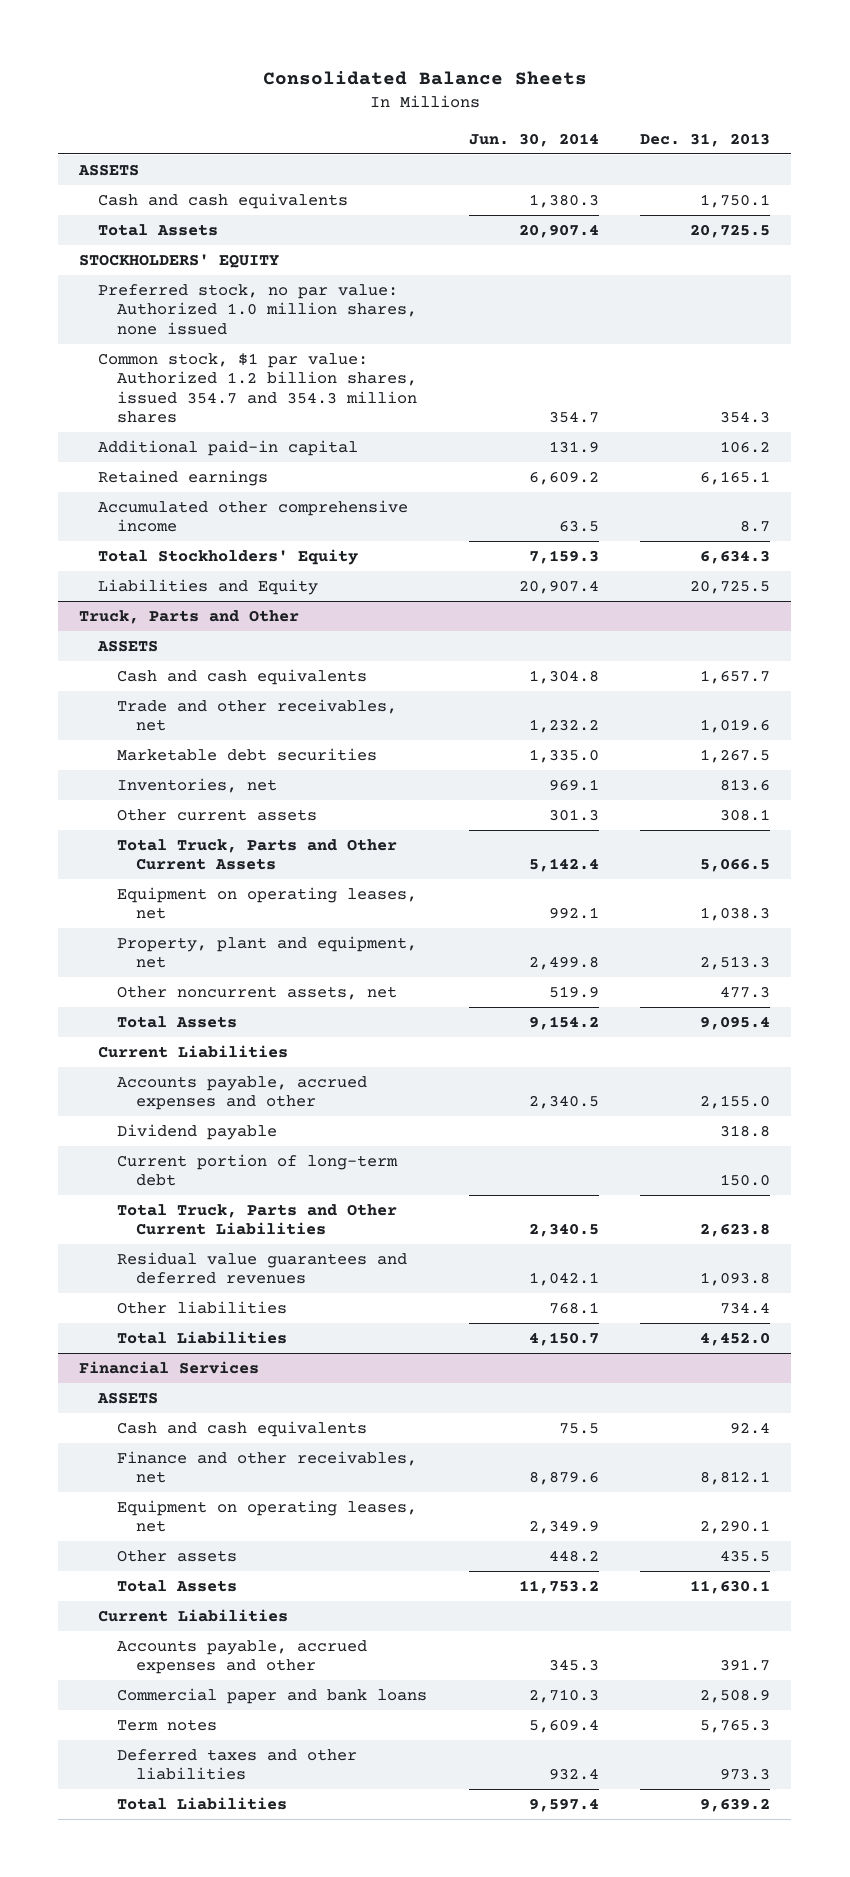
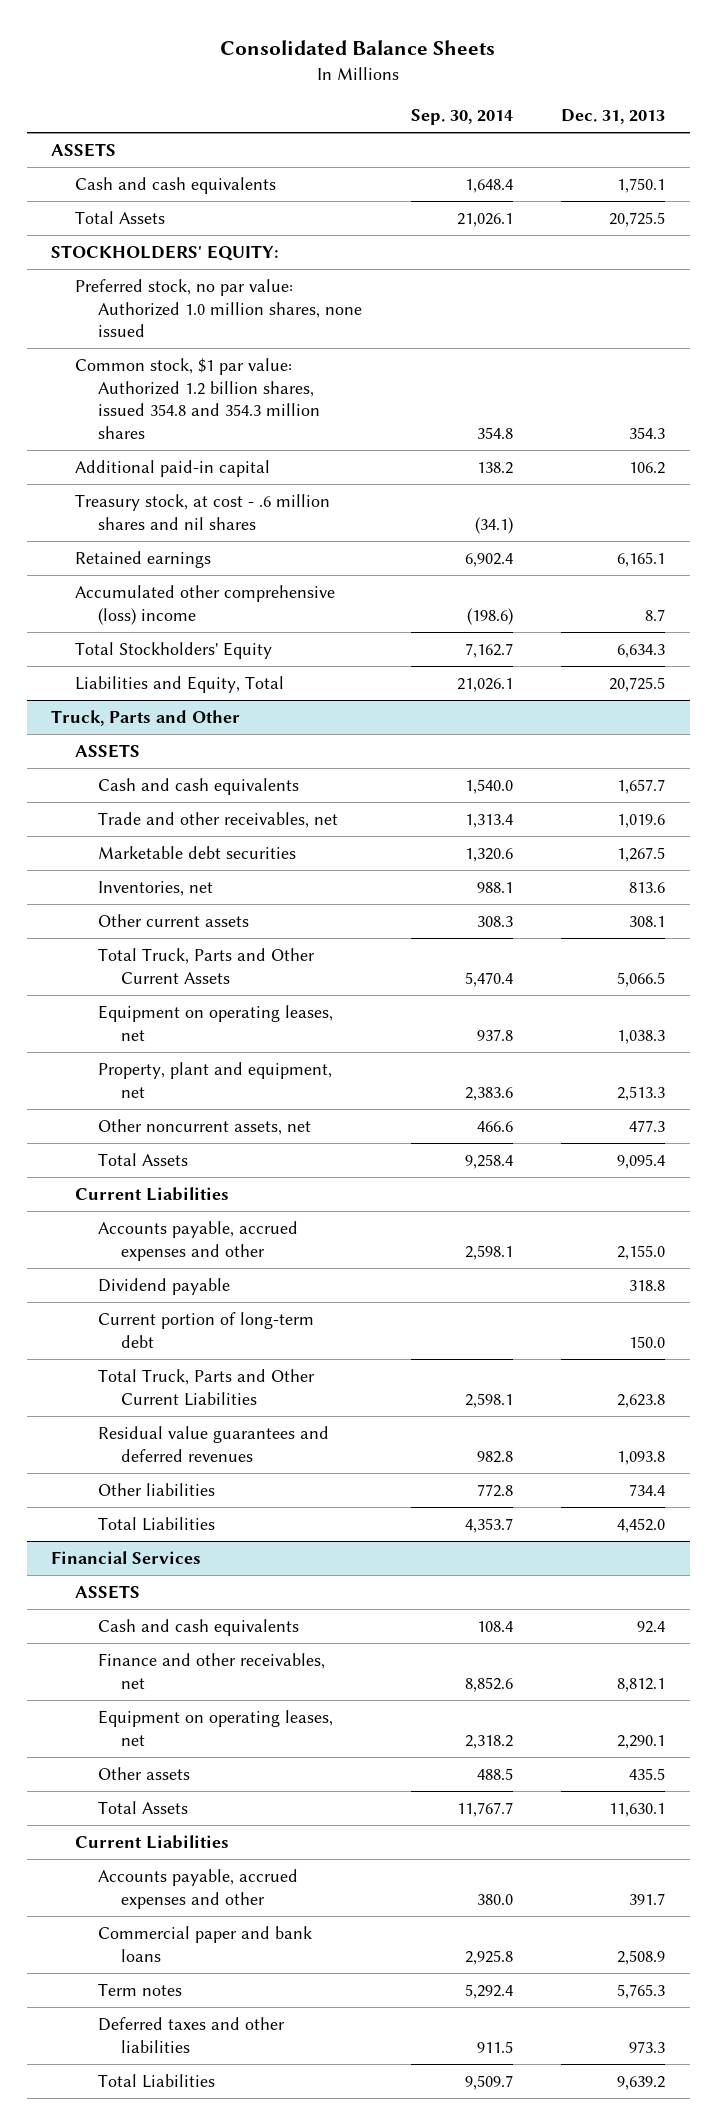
- | Jun. 30, 2014 | Dec. 31, 2013
+ | Sep. 30, 2014 | Dec. 31, 2013
- STOCKHOLDERS' EQUITY
+ STOCKHOLDERS' EQUITY:
- Common stock, $1 par value: Authorized 1.2 billion shares, issued 354.7 and 354.3 million shares | 354.7 | 354.3
+ Common stock, $1 par value: Authorized 1.2 billion shares, issued 354.8 and 354.3 million shares | 354.8 | 354.3
+ Treasury stock, at cost - .6 million shares and nil shares | (34.1) |
- Accumulated other comprehensive income | 63.5 | 8.7
+ Accumulated other comprehensive (loss) income | (198.6) | 8.7
- Liabilities and Equity | 20,907.4 | 20,725.5
+ Liabilities and Equity, Total | 21,026.1 | 20,725.5

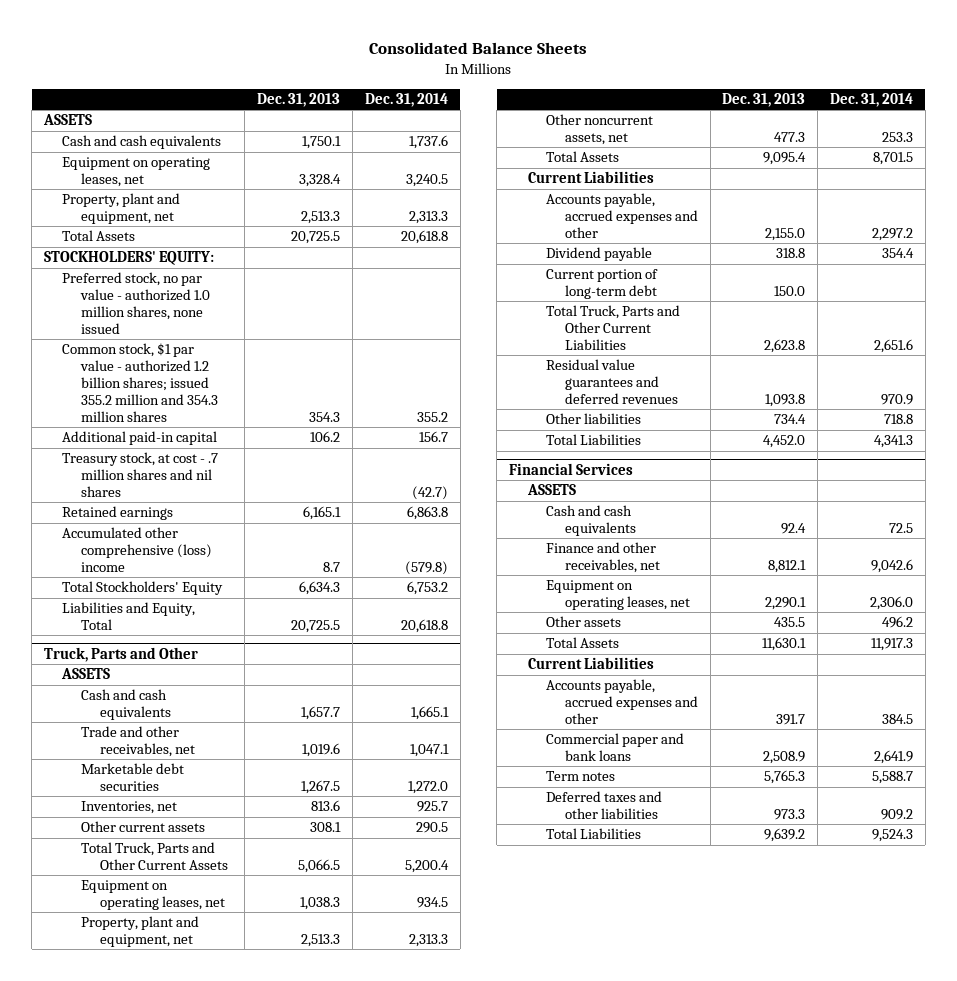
- | Sep. 30, 2014 | Dec. 31, 2013
+ | Dec. 31, 2013 | Dec. 31, 2014
+ Equipment on operating leases, net | 3,328.4 | 3,240.5
+ Property, plant and equipment, net | 2,513.3 | 2,313.3
- Preferred stock, no par value: Authorized 1.0 million shares, none issued
- Common stock, $1 par value: Authorized 1.2 billion shares, issued 354.8 and 354.3 million shares | 354.8 | 354.3
+ Preferred stock, no par value - authorized 1.0 million shares, none issued
+ Common stock, $1 par value - authorized 1.2 billion shares; issued 355.2 million and 354.3 million shares | 354.3 | 355.2
- Treasury stock, at cost - .6 million shares and nil shares | (34.1) |
+ Treasury stock, at cost - .7 million shares and nil shares | | (42.7)

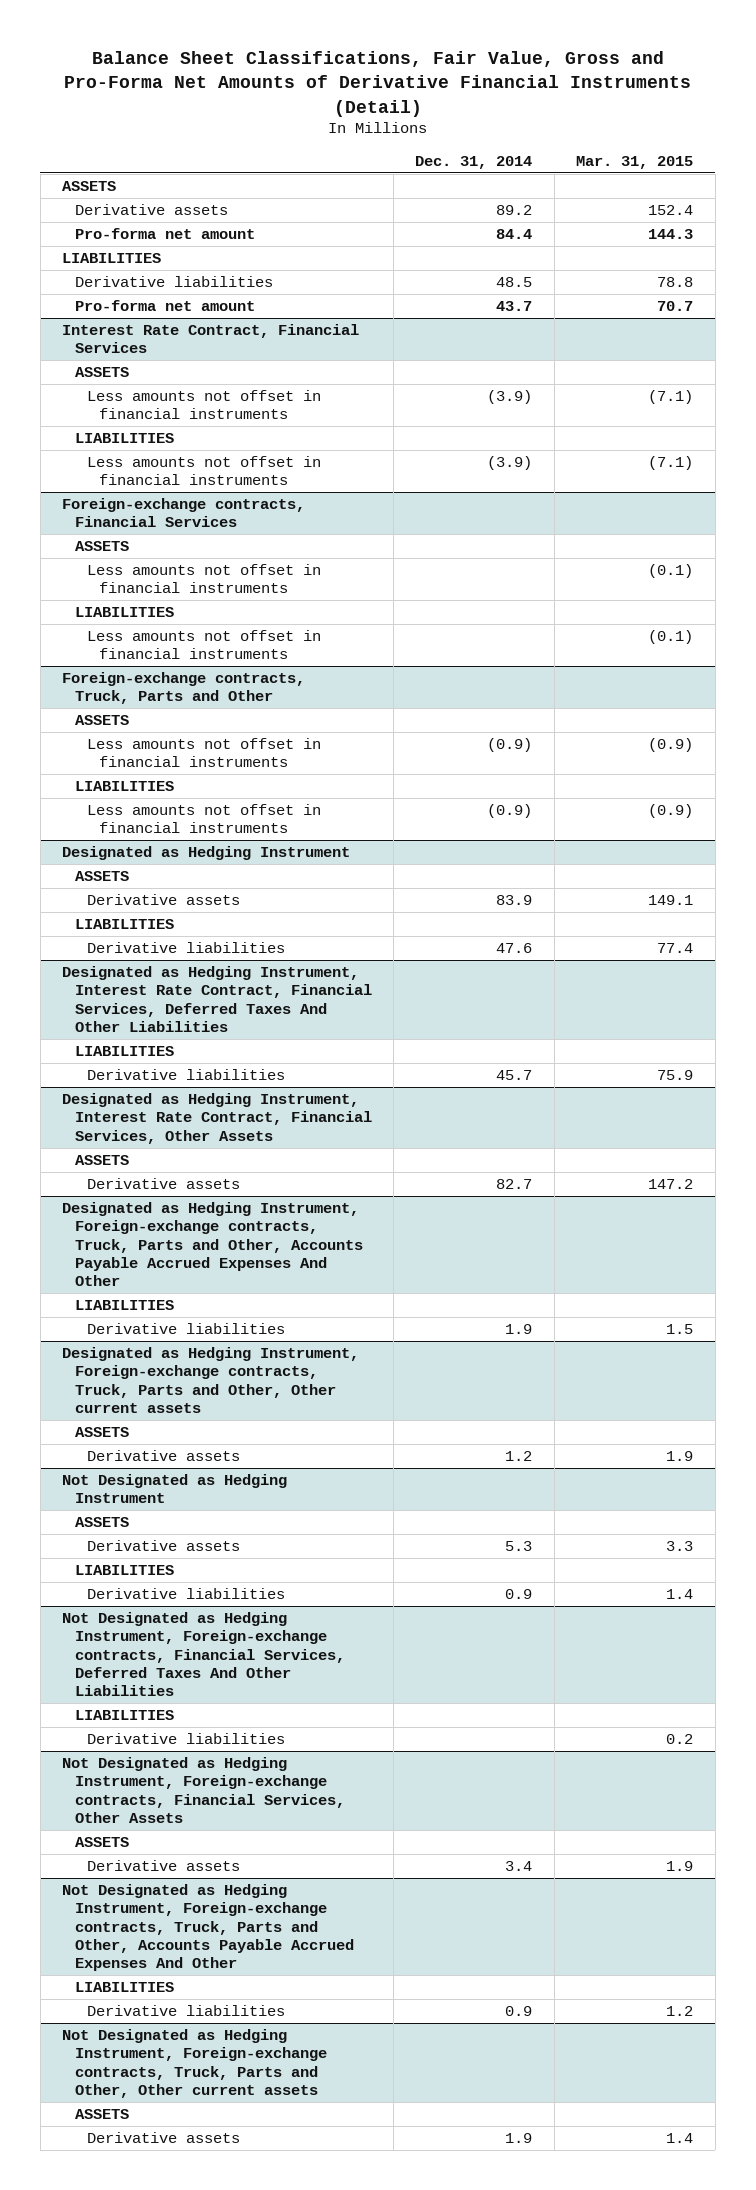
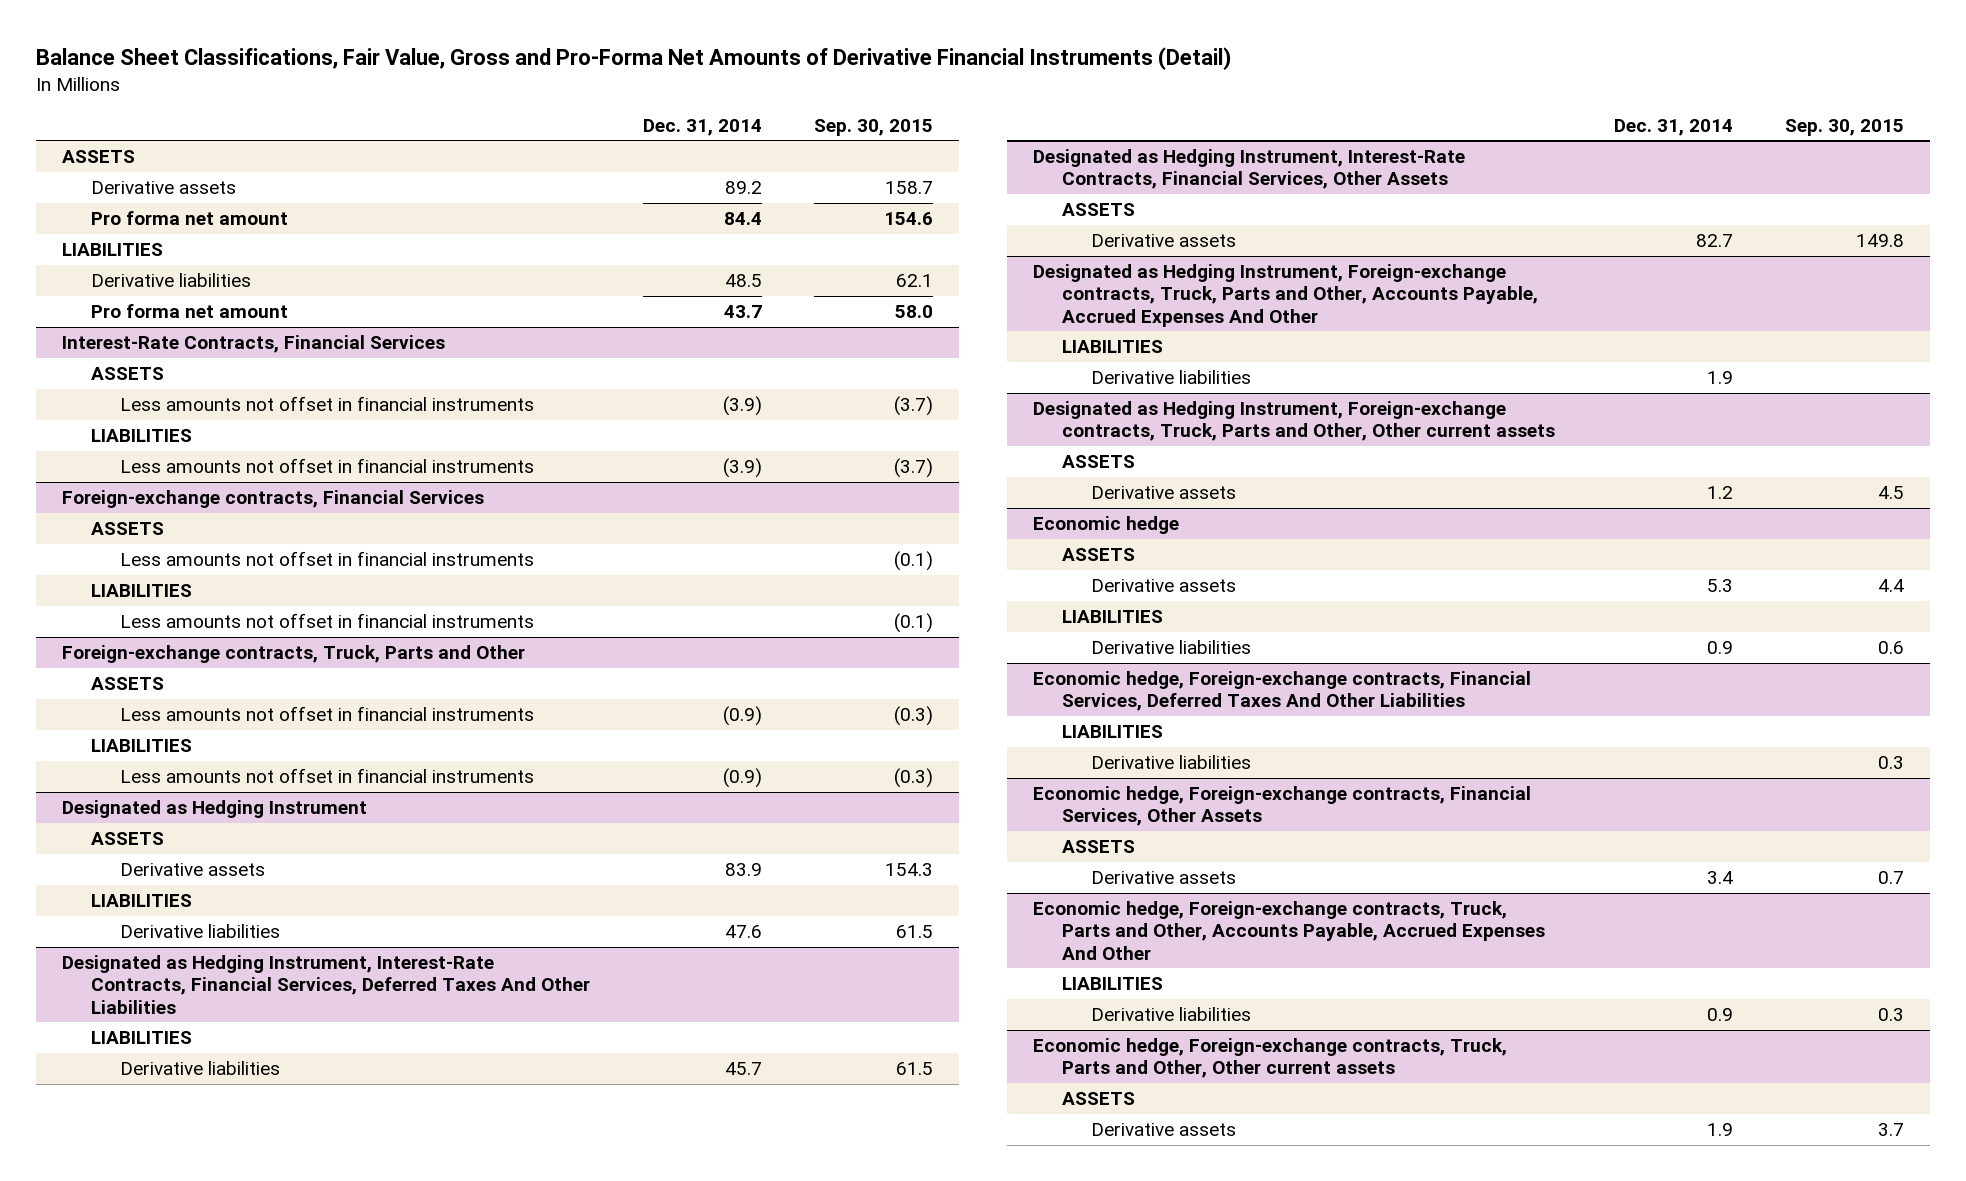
- | Dec. 31, 2014 | Mar. 31, 2015
+ | Dec. 31, 2014 | Sep. 30, 2015
- Pro-forma net amount | 84.4 | 144.3
+ Pro forma net amount | 84.4 | 154.6
- Pro-forma net amount | 43.7 | 70.7
- Interest Rate Contract, Financial Services
+ Pro forma net amount | 43.7 | 58.0
+ Interest-Rate Contracts, Financial Services
- Designated as Hedging Instrument, Interest Rate Contract, Financial Services, Deferred Taxes And Other Liabilities
+ Designated as Hedging Instrument, Interest-Rate Contracts, Financial Services, Deferred Taxes And Other Liabilities
- Designated as Hedging Instrument, Interest Rate Contract, Financial Services, Other Assets
+ Designated as Hedging Instrument, Interest-Rate Contracts, Financial Services, Other Assets
- Designated as Hedging Instrument, Foreign-exchange contracts, Truck, Parts and Other, Accounts Payable Accrued Expenses And Other
+ Designated as Hedging Instrument, Foreign-exchange contracts, Truck, Parts and Other, Accounts Payable, Accrued Expenses And Other
- Not Designated as Hedging Instrument
+ Economic hedge
- Not Designated as Hedging Instrument, Foreign-exchange contracts, Financial Services, Deferred Taxes And Other Liabilities
+ Economic hedge, Foreign-exchange contracts, Financial Services, Deferred Taxes And Other Liabilities
- Not Designated as Hedging Instrument, Foreign-exchange contracts, Financial Services, Other Assets
+ Economic hedge, Foreign-exchange contracts, Financial Services, Other Assets
- Not Designated as Hedging Instrument, Foreign-exchange contracts, Truck, Parts and Other, Accounts Payable Accrued Expenses And Other
+ Economic hedge, Foreign-exchange contracts, Truck, Parts and Other, Accounts Payable, Accrued Expenses And Other
- Not Designated as Hedging Instrument, Foreign-exchange contracts, Truck, Parts and Other, Other current assets
+ Economic hedge, Foreign-exchange contracts, Truck, Parts and Other, Other current assets

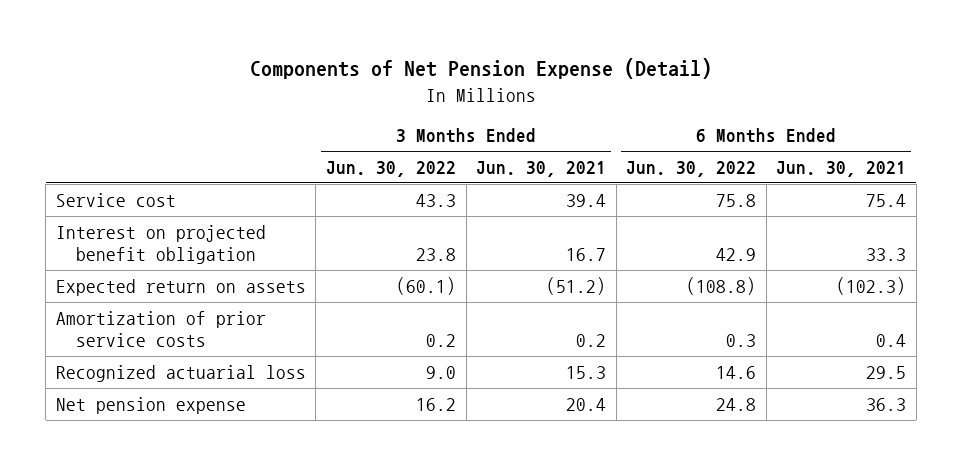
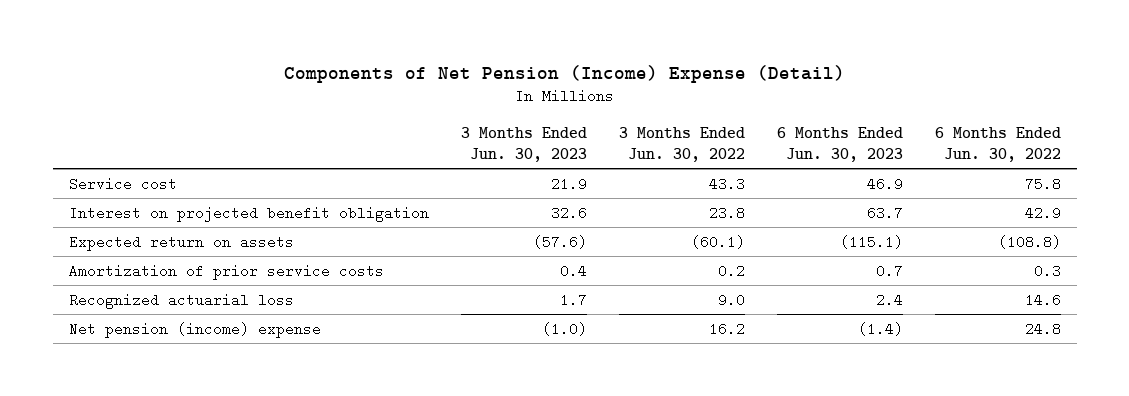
- Components of Net Pension Expense (Detail)
+ Components of Net Pension (Income) Expense (Detail)
- | 3 Months Ended Jun. 30, 2022 | 3 Months Ended Jun. 30, 2021 | 6 Months Ended Jun. 30, 2022 | 6 Months Ended Jun. 30, 2021
+ | 3 Months Ended Jun. 30, 2023 | 3 Months Ended Jun. 30, 2022 | 6 Months Ended Jun. 30, 2023 | 6 Months Ended Jun. 30, 2022
- Net pension expense | 16.2 | 20.4 | 24.8 | 36.3
+ Net pension (income) expense | (1.0) | 16.2 | (1.4) | 24.8

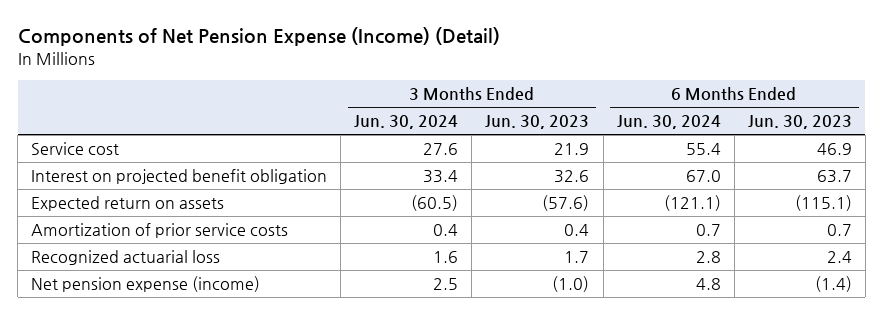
- Components of Net Pension (Income) Expense (Detail)
+ Components of Net Pension Expense (Income) (Detail)
- | 3 Months Ended Jun. 30, 2023 | 3 Months Ended Jun. 30, 2022 | 6 Months Ended Jun. 30, 2023 | 6 Months Ended Jun. 30, 2022
+ | 3 Months Ended Jun. 30, 2024 | 3 Months Ended Jun. 30, 2023 | 6 Months Ended Jun. 30, 2024 | 6 Months Ended Jun. 30, 2023
- Net pension (income) expense | (1.0) | 16.2 | (1.4) | 24.8
+ Net pension expense (income) | 2.5 | (1.0) | 4.8 | (1.4)

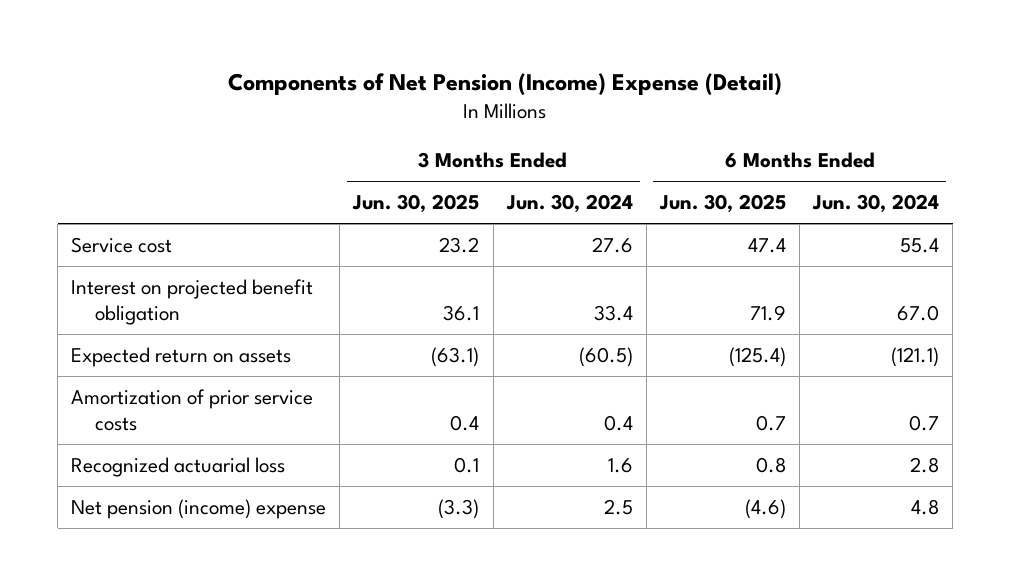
- Components of Net Pension Expense (Income) (Detail)
+ Components of Net Pension (Income) Expense (Detail)
- | 3 Months Ended Jun. 30, 2024 | 3 Months Ended Jun. 30, 2023 | 6 Months Ended Jun. 30, 2024 | 6 Months Ended Jun. 30, 2023
+ | 3 Months Ended Jun. 30, 2025 | 3 Months Ended Jun. 30, 2024 | 6 Months Ended Jun. 30, 2025 | 6 Months Ended Jun. 30, 2024
- Net pension expense (income) | 2.5 | (1.0) | 4.8 | (1.4)
+ Net pension (income) expense | (3.3) | 2.5 | (4.6) | 4.8

